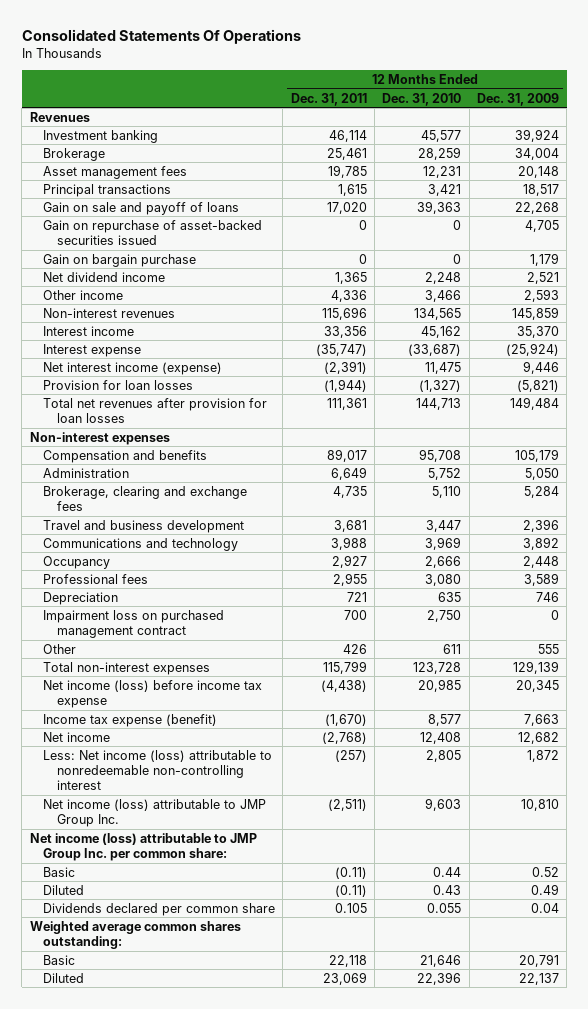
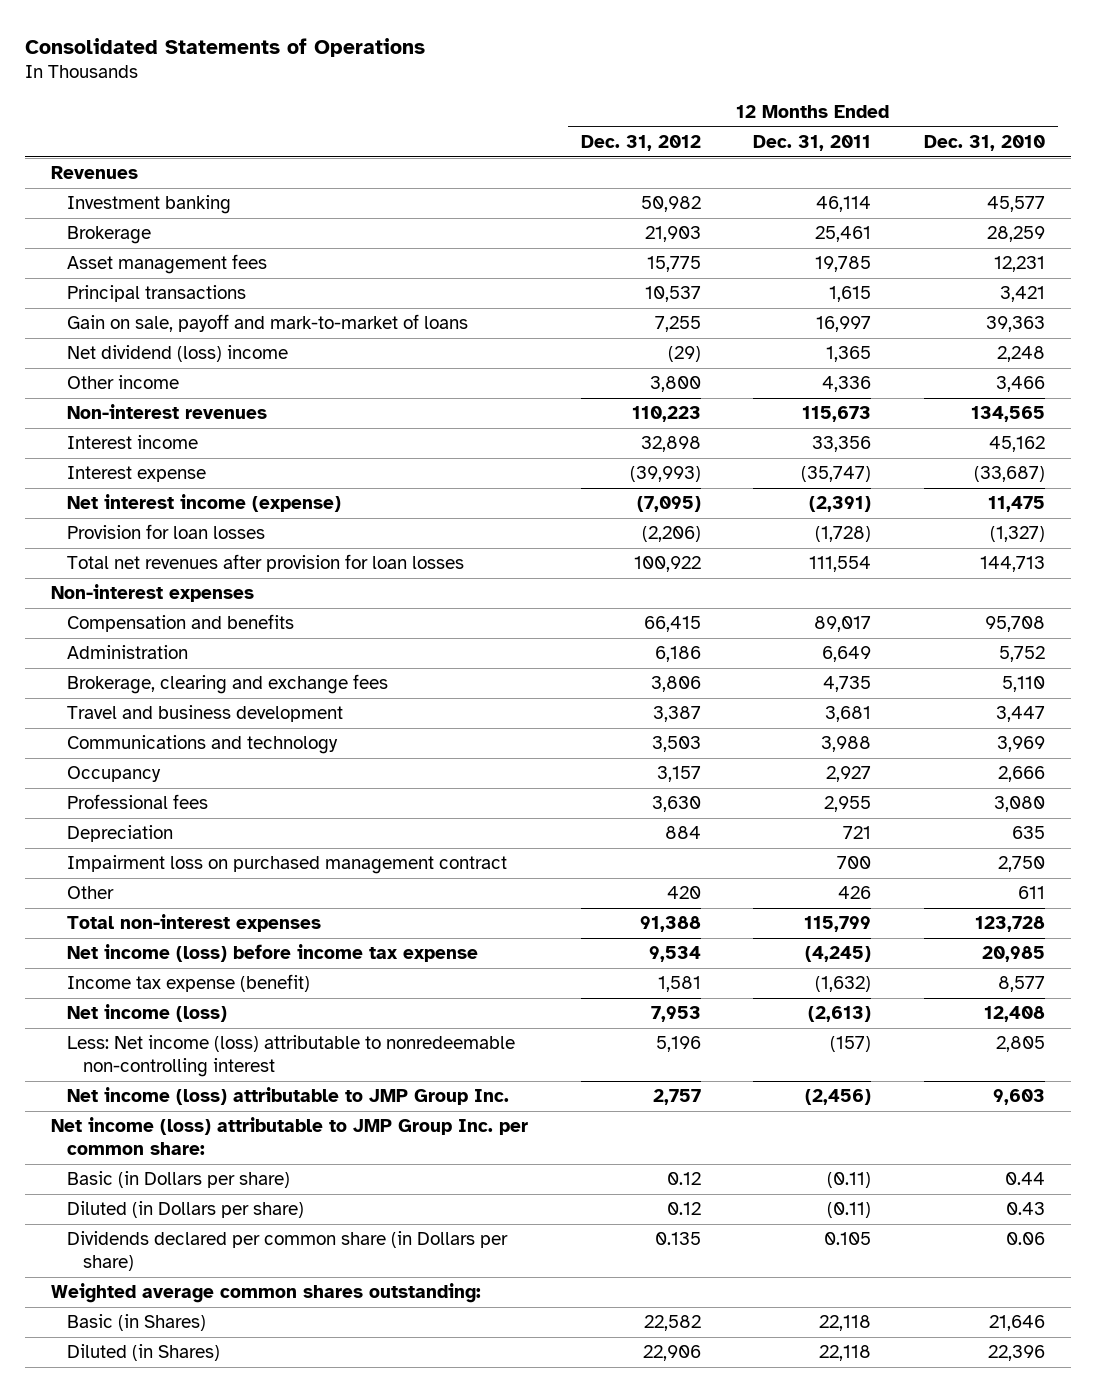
- Consolidated Statements Of Operations
+ Consolidated Statements of Operations
- | 12 Months Ended Dec. 31, 2011 | 12 Months Ended Dec. 31, 2010 | 12 Months Ended Dec. 31, 2009
+ | 12 Months Ended Dec. 31, 2012 | 12 Months Ended Dec. 31, 2011 | 12 Months Ended Dec. 31, 2010
- Gain on sale and payoff of loans | 17,020 | 39,363 | 22,268
- Gain on repurchase of asset-backed securities issued | 0 | 0 | 4,705
- Gain on bargain purchase | 0 | 0 | 1,179
- Net dividend income | 1,365 | 2,248 | 2,521
+ Gain on sale, payoff and mark-to-market of loans | 7,255 | 16,997 | 39,363
+ Net dividend (loss) income | (29) | 1,365 | 2,248
- Non-interest revenues | 115,696 | 134,565 | 145,859
+ Non-interest revenues | 110,223 | 115,673 | 134,565
- Provision for loan losses | (1,944) | (1,327) | (5,821)
- Total net revenues after provision for loan losses | 111,361 | 144,713 | 149,484
+ Provision for loan losses | (2,206) | (1,728) | (1,327)
+ Total net revenues after provision for loan losses | 100,922 | 111,554 | 144,713
- Net income (loss) before income tax expense | (4,438) | 20,985 | 20,345
- Income tax expense (benefit) | (1,670) | 8,577 | 7,663
- Net income | (2,768) | 12,408 | 12,682
- Less: Net income (loss) attributable to nonredeemable non-controlling interest | (257) | 2,805 | 1,872
- Net income (loss) attributable to JMP Group Inc. | (2,511) | 9,603 | 10,810
+ Net income (loss) before income tax expense | 9,534 | (4,245) | 20,985
+ Income tax expense (benefit) | 1,581 | (1,632) | 8,577
+ Net income (loss) | 7,953 | (2,613) | 12,408
+ Less: Net income (loss) attributable to nonredeemable non-controlling interest | 5,196 | (157) | 2,805
+ Net income (loss) attributable to JMP Group Inc. | 2,757 | (2,456) | 9,603
- Basic | (0.11) | 0.44 | 0.52
- Diluted | (0.11) | 0.43 | 0.49
- Dividends declared per common share | 0.105 | 0.055 | 0.04
+ Basic (in Dollars per share) | 0.12 | (0.11) | 0.44
+ Diluted (in Dollars per share) | 0.12 | (0.11) | 0.43
+ Dividends declared per common share (in Dollars per share) | 0.135 | 0.105 | 0.06
- Basic | 22,118 | 21,646 | 20,791
- Diluted | 23,069 | 22,396 | 22,137
+ Basic (in Shares) | 22,582 | 22,118 | 21,646
+ Diluted (in Shares) | 22,906 | 22,118 | 22,396

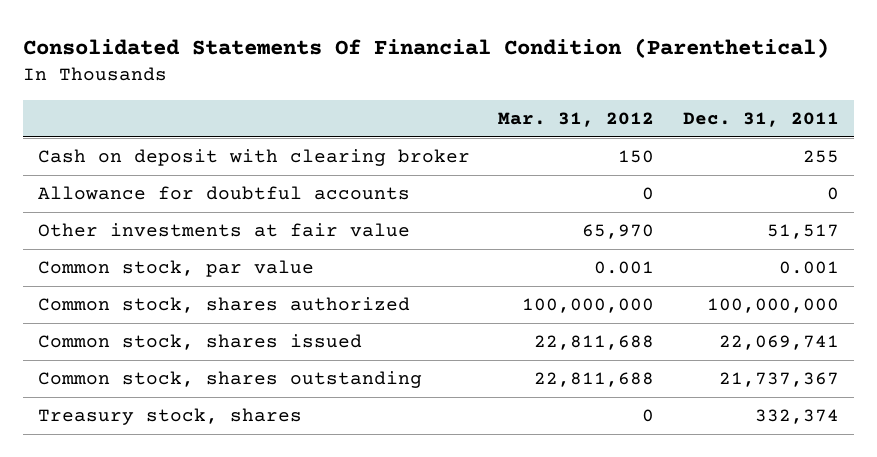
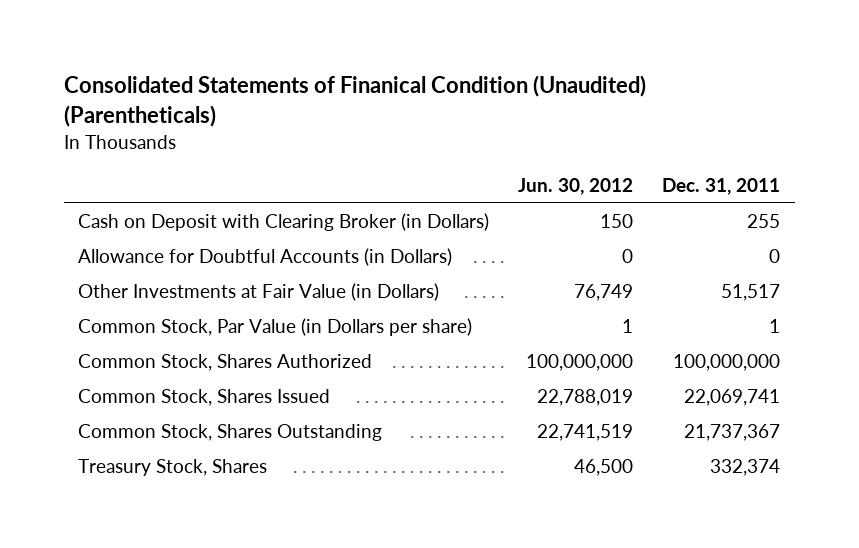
- Consolidated Statements Of Financial Condition (Parenthetical)
+ Consolidated Statements of Finanical Condition (Unaudited) (Parentheticals)
- | Mar. 31, 2012 | Dec. 31, 2011
+ | Jun. 30, 2012 | Dec. 31, 2011
- Cash on deposit with clearing broker | 150 | 255
- Allowance for doubtful accounts | 0 | 0
- Other investments at fair value | 65,970 | 51,517
- Common stock, par value | 0.001 | 0.001
- Common stock, shares authorized | 100,000,000 | 100,000,000
- Common stock, shares issued | 22,811,688 | 22,069,741
- Common stock, shares outstanding | 22,811,688 | 21,737,367
- Treasury stock, shares | 0 | 332,374
+ Cash on Deposit with Clearing Broker (in Dollars) | 150 | 255
+ Allowance for Doubtful Accounts (in Dollars) | 0 | 0
+ Other Investments at Fair Value (in Dollars) | 76,749 | 51,517
+ Common Stock, Par Value (in Dollars per share) | 1 | 1
+ Common Stock, Shares Authorized | 100,000,000 | 100,000,000
+ Common Stock, Shares Issued | 22,788,019 | 22,069,741
+ Common Stock, Shares Outstanding | 22,741,519 | 21,737,367
+ Treasury Stock, Shares | 46,500 | 332,374

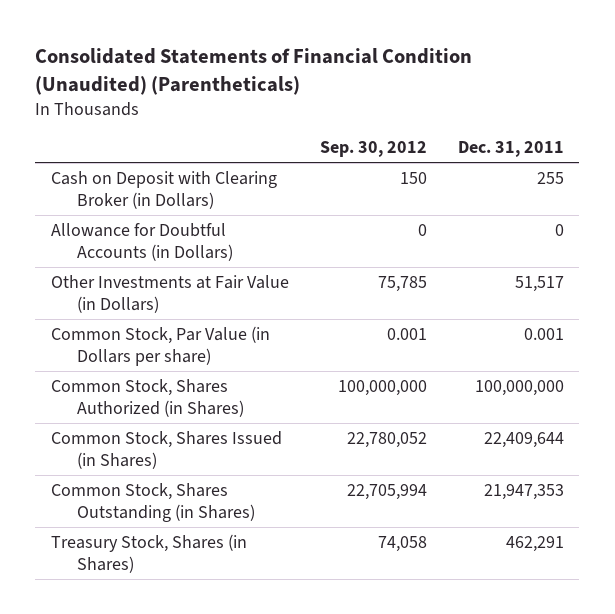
- Consolidated Statements of Finanical Condition (Unaudited) (Parentheticals)
+ Consolidated Statements of Financial Condition (Unaudited) (Parentheticals)
- | Jun. 30, 2012 | Dec. 31, 2011
+ | Sep. 30, 2012 | Dec. 31, 2011
- Common Stock, Par Value (in Dollars per share) | 1 | 1
- Common Stock, Shares Authorized | 100,000,000 | 100,000,000
- Common Stock, Shares Issued | 22,788,019 | 22,069,741
- Common Stock, Shares Outstanding | 22,741,519 | 21,737,367
- Treasury Stock, Shares | 46,500 | 332,374
+ Common Stock, Par Value (in Dollars per share) | 0.001 | 0.001
+ Common Stock, Shares Authorized (in Shares) | 100,000,000 | 100,000,000
+ Common Stock, Shares Issued (in Shares) | 22,780,052 | 22,409,644
+ Common Stock, Shares Outstanding (in Shares) | 22,705,994 | 21,947,353
+ Treasury Stock, Shares (in Shares) | 74,058 | 462,291

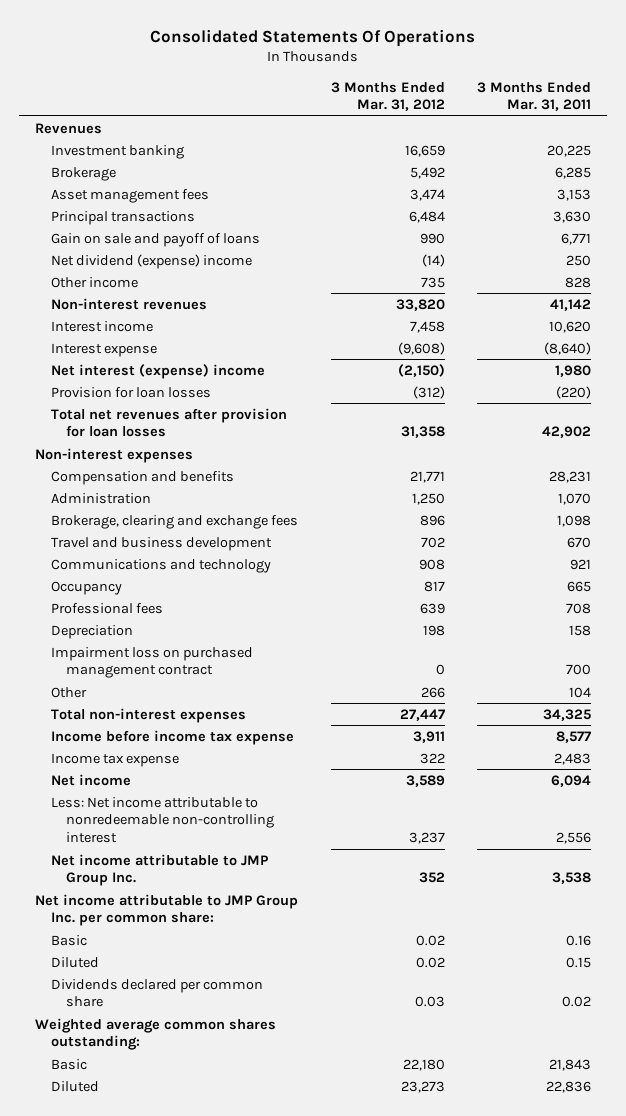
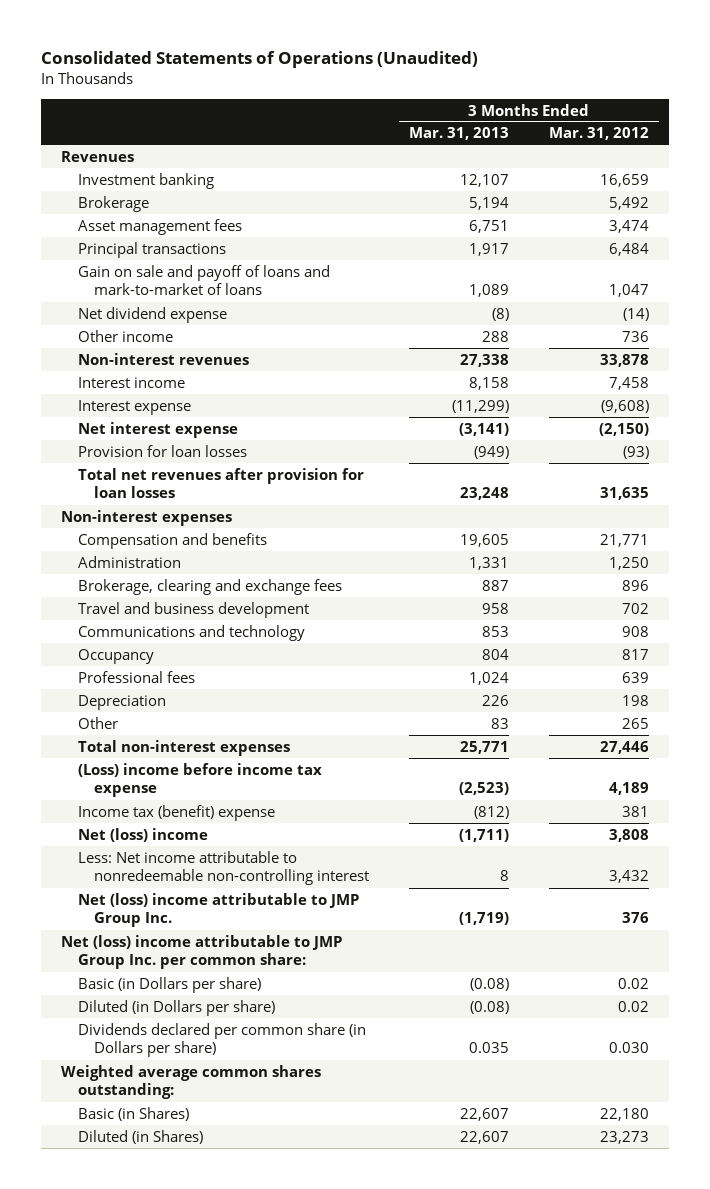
- Consolidated Statements Of Operations
+ Consolidated Statements of Operations (Unaudited)
- | 3 Months Ended Mar. 31, 2012 | 3 Months Ended Mar. 31, 2011
+ | 3 Months Ended Mar. 31, 2013 | 3 Months Ended Mar. 31, 2012
- Gain on sale and payoff of loans | 990 | 6,771
- Net dividend (expense) income | (14) | 250
- Other income | 735 | 828
- Non-interest revenues | 33,820 | 41,142
+ Gain on sale and payoff of loans and mark-to-market of loans | 1,089 | 1,047
+ Net dividend expense | (8) | (14)
+ Other income | 288 | 736
+ Non-interest revenues | 27,338 | 33,878
- Net interest (expense) income | (2,150) | 1,980
- Provision for loan losses | (312) | (220)
- Total net revenues after provision for loan losses | 31,358 | 42,902
+ Net interest expense | (3,141) | (2,150)
+ Provision for loan losses | (949) | (93)
+ Total net revenues after provision for loan losses | 23,248 | 31,635
- Impairment loss on purchased management contract | 0 | 700
- Other | 266 | 104
- Total non-interest expenses | 27,447 | 34,325
- Income before income tax expense | 3,911 | 8,577
- Income tax expense | 322 | 2,483
- Net income | 3,589 | 6,094
- Less: Net income attributable to nonredeemable non-controlling interest | 3,237 | 2,556
- Net income attributable to JMP Group Inc. | 352 | 3,538
- Net income attributable to JMP Group Inc. per common share:
- Basic | 0.02 | 0.16
- Diluted | 0.02 | 0.15
- Dividends declared per common share | 0.03 | 0.02
+ Other | 83 | 265
+ Total non-interest expenses | 25,771 | 27,446
+ (Loss) income before income tax expense | (2,523) | 4,189
+ Income tax (benefit) expense | (812) | 381
+ Net (loss) income | (1,711) | 3,808
+ Less: Net income attributable to nonredeemable non-controlling interest | 8 | 3,432
+ Net (loss) income attributable to JMP Group Inc. | (1,719) | 376
+ Net (loss) income attributable to JMP Group Inc. per common share:
+ Basic (in Dollars per share) | (0.08) | 0.02
+ Diluted (in Dollars per share) | (0.08) | 0.02
+ Dividends declared per common share (in Dollars per share) | 0.035 | 0.030
- Basic | 22,180 | 21,843
- Diluted | 23,273 | 22,836
+ Basic (in Shares) | 22,607 | 22,180
+ Diluted (in Shares) | 22,607 | 23,273

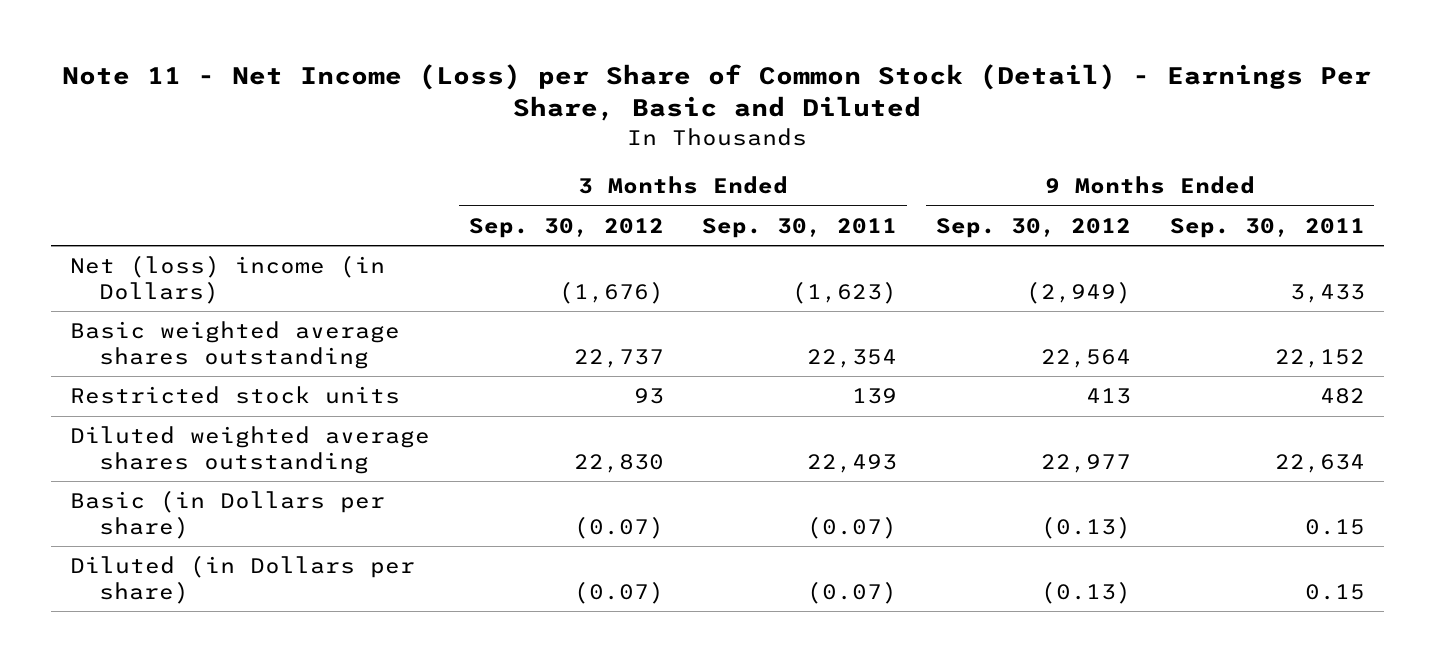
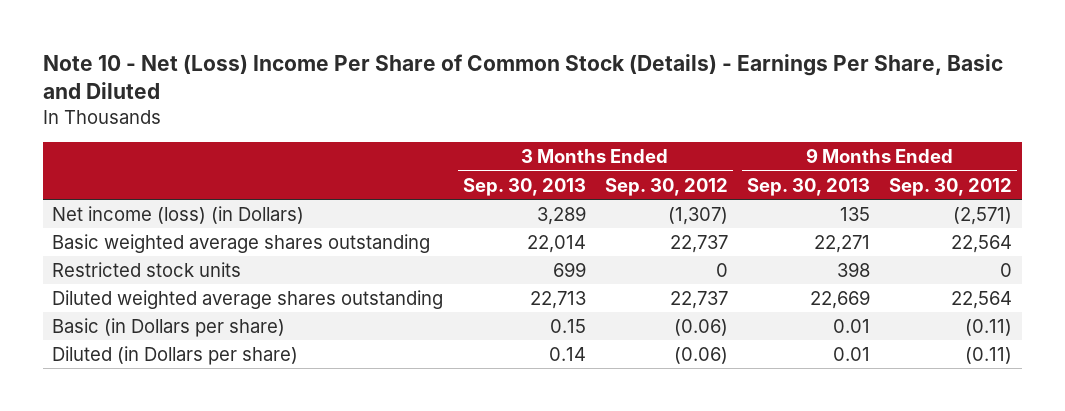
- Note 11 - Net Income (Loss) per Share of Common Stock (Detail) - Earnings Per Share, Basic and Diluted
+ Note 10 - Net (Loss) Income Per Share of Common Stock (Details) - Earnings Per Share, Basic and Diluted
- | 3 Months Ended Sep. 30, 2012 | 3 Months Ended Sep. 30, 2011 | 9 Months Ended Sep. 30, 2012 | 9 Months Ended Sep. 30, 2011
+ | 3 Months Ended Sep. 30, 2013 | 3 Months Ended Sep. 30, 2012 | 9 Months Ended Sep. 30, 2013 | 9 Months Ended Sep. 30, 2012
- Net (loss) income (in Dollars) | (1,676) | (1,623) | (2,949) | 3,433
+ Net income (loss) (in Dollars) | 3,289 | (1,307) | 135 | (2,571)
- Restricted stock units | 93 | 139 | 413 | 482
- Diluted weighted average shares outstanding | 22,830 | 22,493 | 22,977 | 22,634
- Basic (in Dollars per share) | (0.07) | (0.07) | (0.13) | 0.15
- Diluted (in Dollars per share) | (0.07) | (0.07) | (0.13) | 0.15
+ Restricted stock units | 699 | 0 | 398 | 0
+ Diluted weighted average shares outstanding | 22,713 | 22,737 | 22,669 | 22,564
+ Basic (in Dollars per share) | 0.15 | (0.06) | 0.01 | (0.11)
+ Diluted (in Dollars per share) | 0.14 | (0.06) | 0.01 | (0.11)

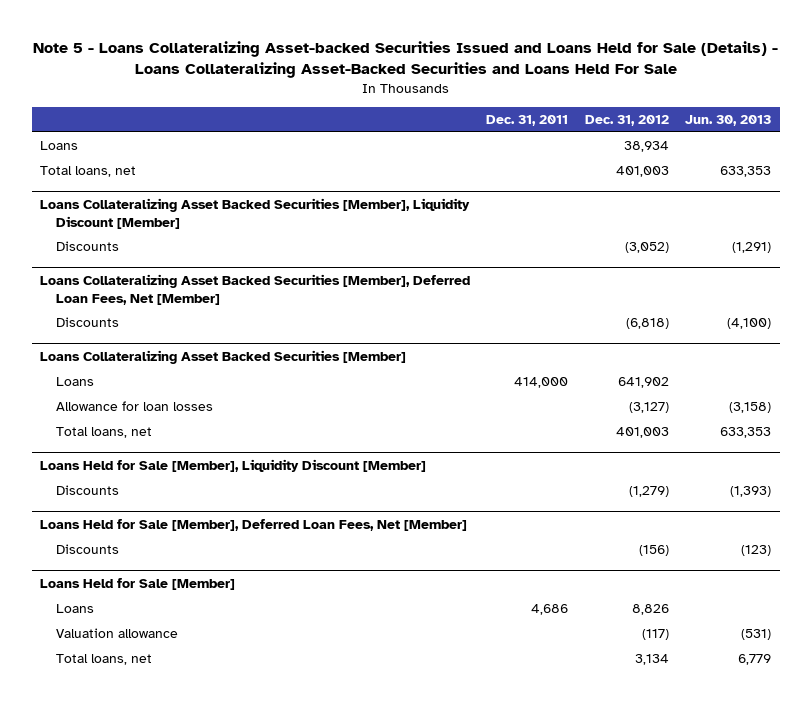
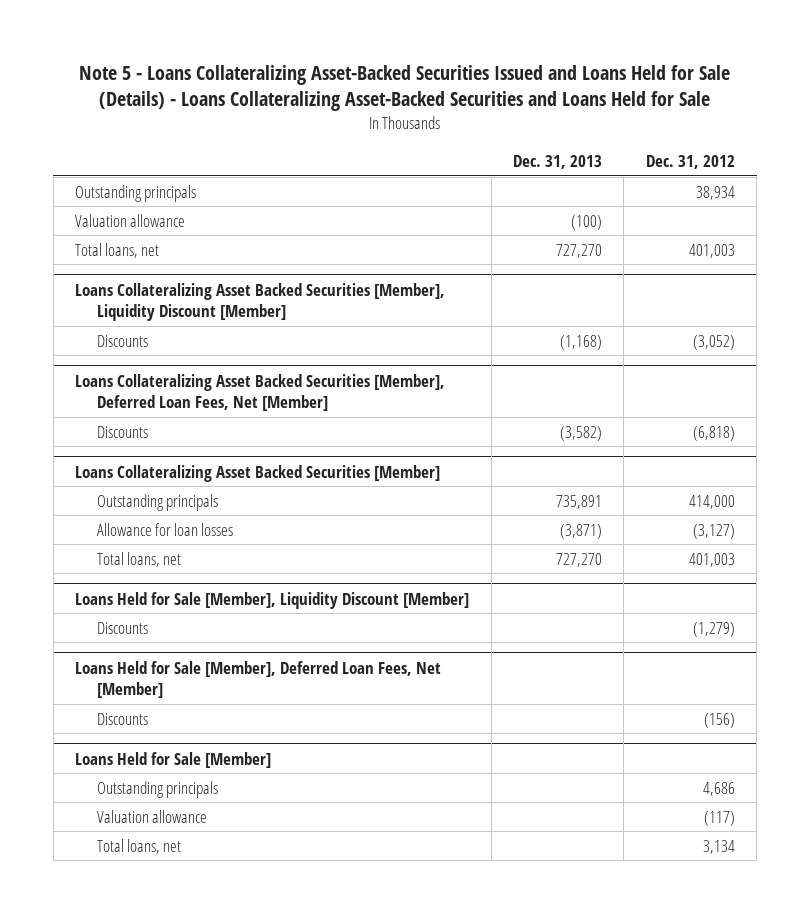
- Note 5 - Loans Collateralizing Asset-backed Securities Issued and Loans Held for Sale (Details) - Loans Collateralizing Asset-Backed Securities and Loans Held For Sale
+ Note 5 - Loans Collateralizing Asset-Backed Securities Issued and Loans Held for Sale (Details) - Loans Collateralizing Asset-Backed Securities and Loans Held for Sale
- | Dec. 31, 2011 | Dec. 31, 2012 | Jun. 30, 2013
+ | Dec. 31, 2013 | Dec. 31, 2012
- Loans | | 38,934 |
+ Outstanding principals | | 38,934
+ Valuation allowance | (100) |
@ Loans Collateralizing Asset Backed Securities [Member]
- Loans | 414,000 | 641,902 |
+ Outstanding principals | 735,891 | 414,000
@ Loans Held for Sale [Member]
- Loans | 4,686 | 8,826 |
+ Outstanding principals | | 4,686

